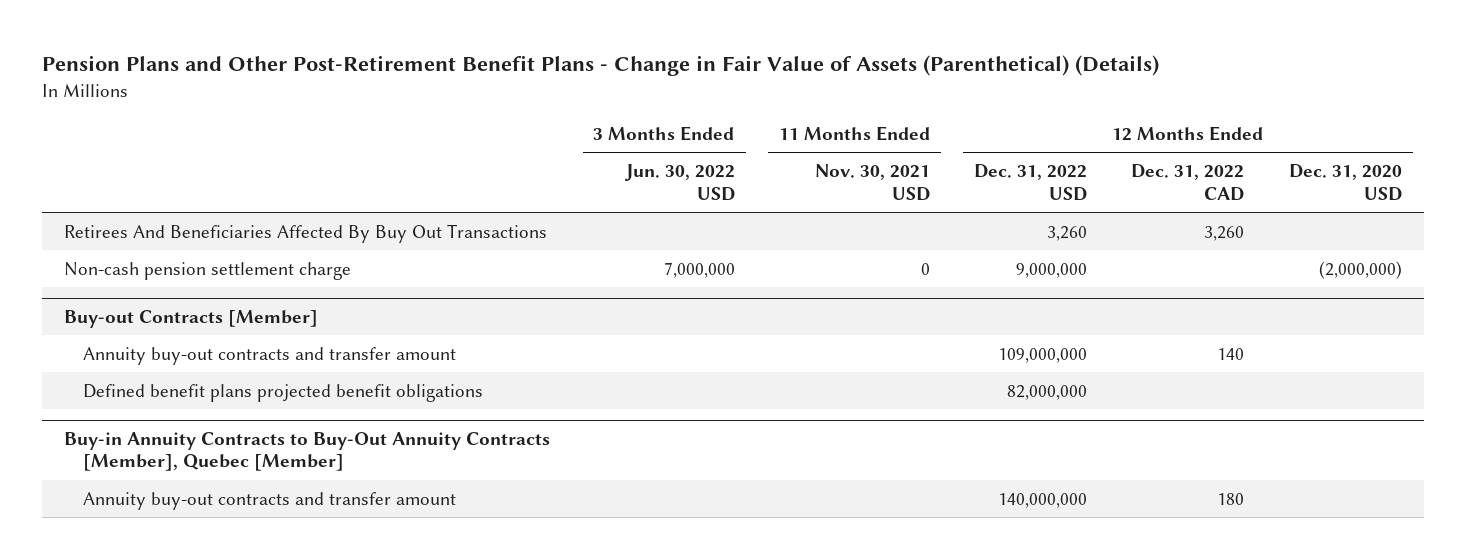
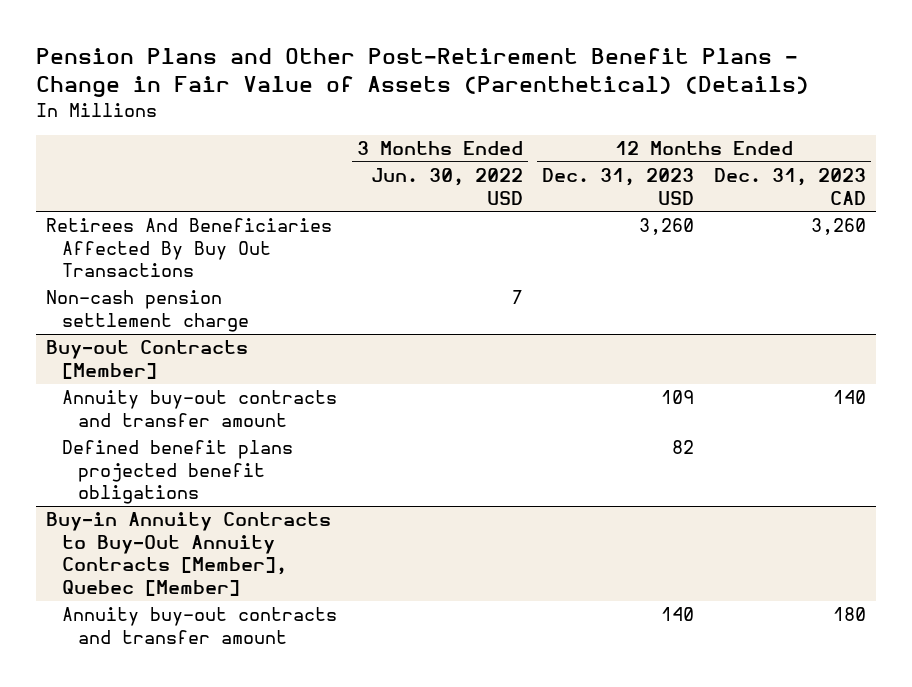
- | 3 Months Ended Jun. 30, 2022 USD | 11 Months Ended Nov. 30, 2021 USD | 12 Months Ended Dec. 31, 2022 USD | 12 Months Ended Dec. 31, 2022 CAD | 12 Months Ended Dec. 31, 2020 USD
+ | 3 Months Ended Jun. 30, 2022 USD | 12 Months Ended Dec. 31, 2023 USD | 12 Months Ended Dec. 31, 2023 CAD
- Non-cash pension settlement charge | 7,000,000 | 0 | 9,000,000 | | (2,000,000)
+ Non-cash pension settlement charge | 7 | |

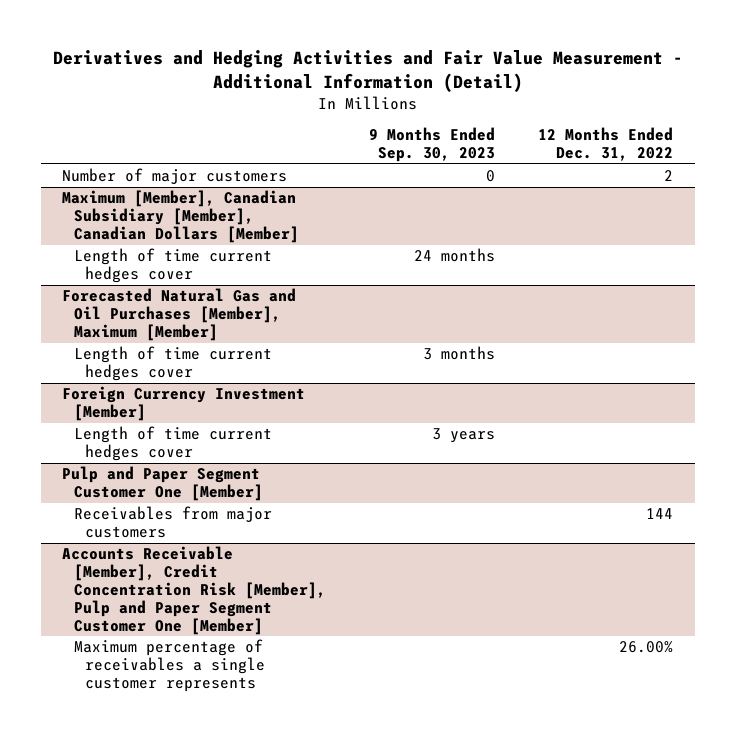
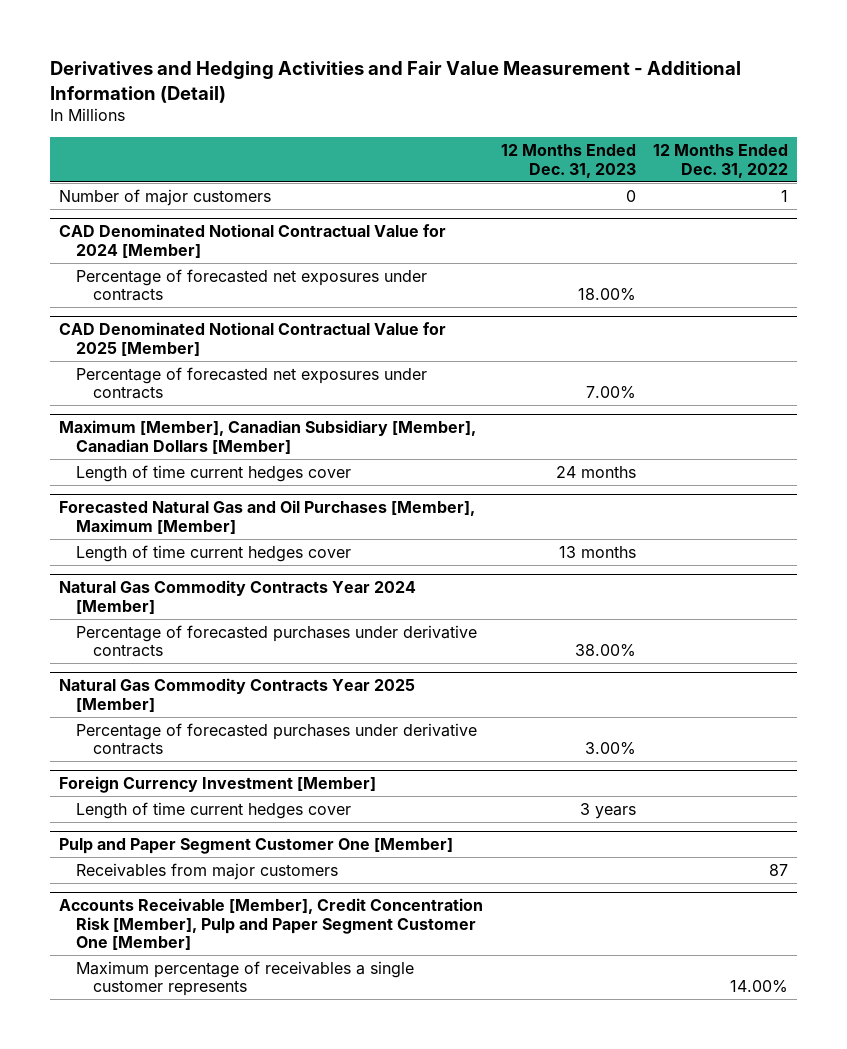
- | 9 Months Ended Sep. 30, 2023 | 12 Months Ended Dec. 31, 2022
+ | 12 Months Ended Dec. 31, 2023 | 12 Months Ended Dec. 31, 2022
- Number of major customers | 0 | 2
+ Number of major customers | 0 | 1
+ CAD Denominated Notional Contractual Value for 2024 [Member]
+ Percentage of forecasted net exposures under contracts | 18.00% |
+ CAD Denominated Notional Contractual Value for 2025 [Member]
+ Percentage of forecasted net exposures under contracts | 7.00% |
+ Natural Gas Commodity Contracts Year 2024 [Member]
+ Percentage of forecasted purchases under derivative contracts | 38.00% |
+ Natural Gas Commodity Contracts Year 2025 [Member]
+ Percentage of forecasted purchases under derivative contracts | 3.00% |
@ Pulp and Paper Segment Customer One [Member]
- Receivables from major customers | | 144
+ Receivables from major customers | | 87
@ Accounts Receivable [Member], Credit Concentration Risk [Member], Pulp and Paper Segment Customer One [Member]
- Maximum percentage of receivables a single customer represents | | 26.00%
+ Maximum percentage of receivables a single customer represents | | 14.00%

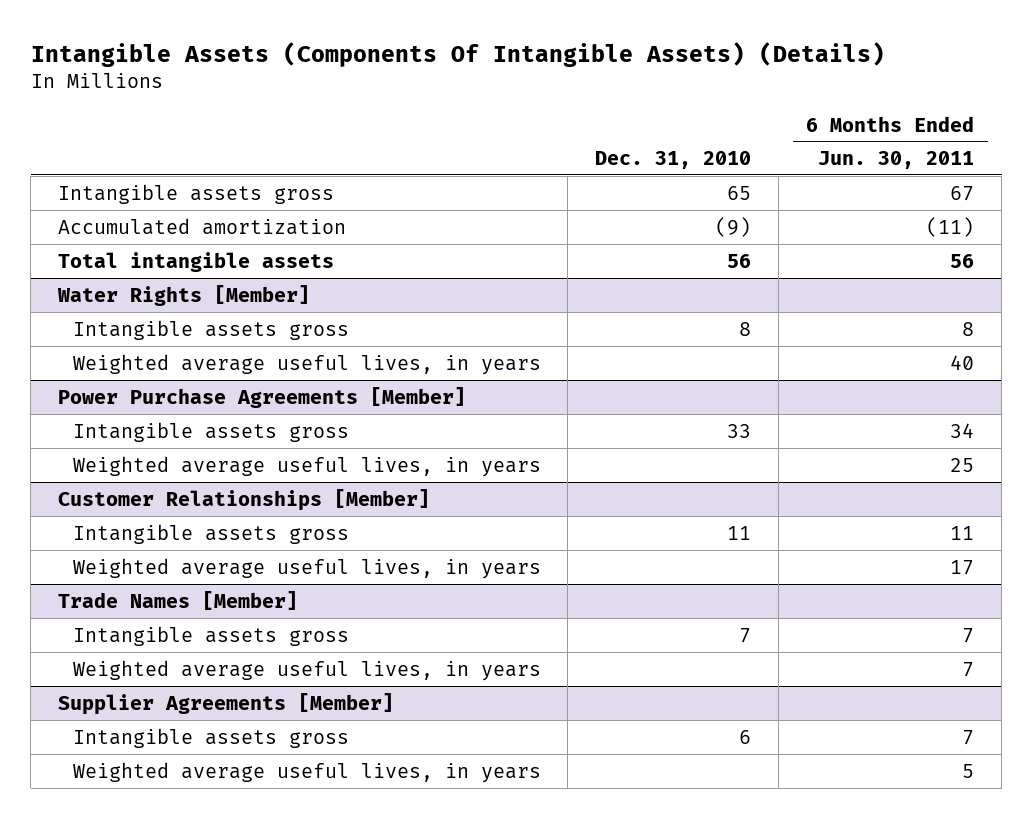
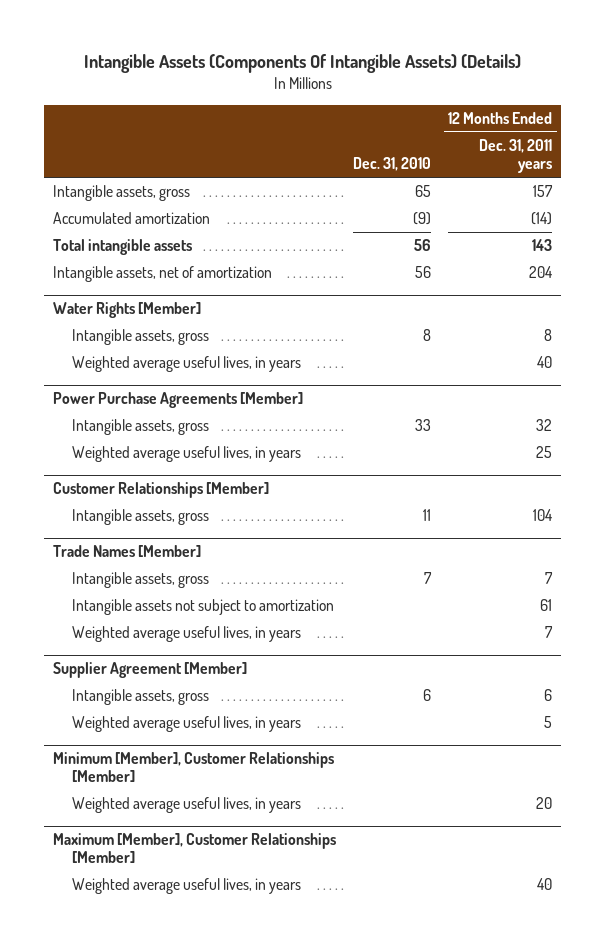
- | Dec. 31, 2010 | 6 Months Ended Jun. 30, 2011
+ | Dec. 31, 2010 | 12 Months Ended Dec. 31, 2011 years
- Intangible assets gross | 65 | 67
+ Intangible assets, gross | 65 | 157
+ Intangible assets, net of amortization | 56 | 204
@ Water Rights [Member]
- Intangible assets gross | 8 | 8
+ Intangible assets, gross | 8 | 8
@ Power Purchase Agreements [Member]
- Intangible assets gross | 33 | 34
+ Intangible assets, gross | 33 | 32
@ Customer Relationships [Member]
- Intangible assets gross | 11 | 11
- Weighted average useful lives, in years | | 17
+ Intangible assets, gross | 11 | 104
@ Trade Names [Member]
- Intangible assets gross | 7 | 7
+ Intangible assets, gross | 7 | 7
+ Intangible assets not subject to amortization | | 61
- Supplier Agreements [Member]
- Intangible assets gross | 6 | 7
+ Supplier Agreement [Member]
+ Intangible assets, gross | 6 | 6
+ Minimum [Member], Customer Relationships [Member]
+ Weighted average useful lives, in years | | 20
+ Maximum [Member], Customer Relationships [Member]
+ Weighted average useful lives, in years | | 40

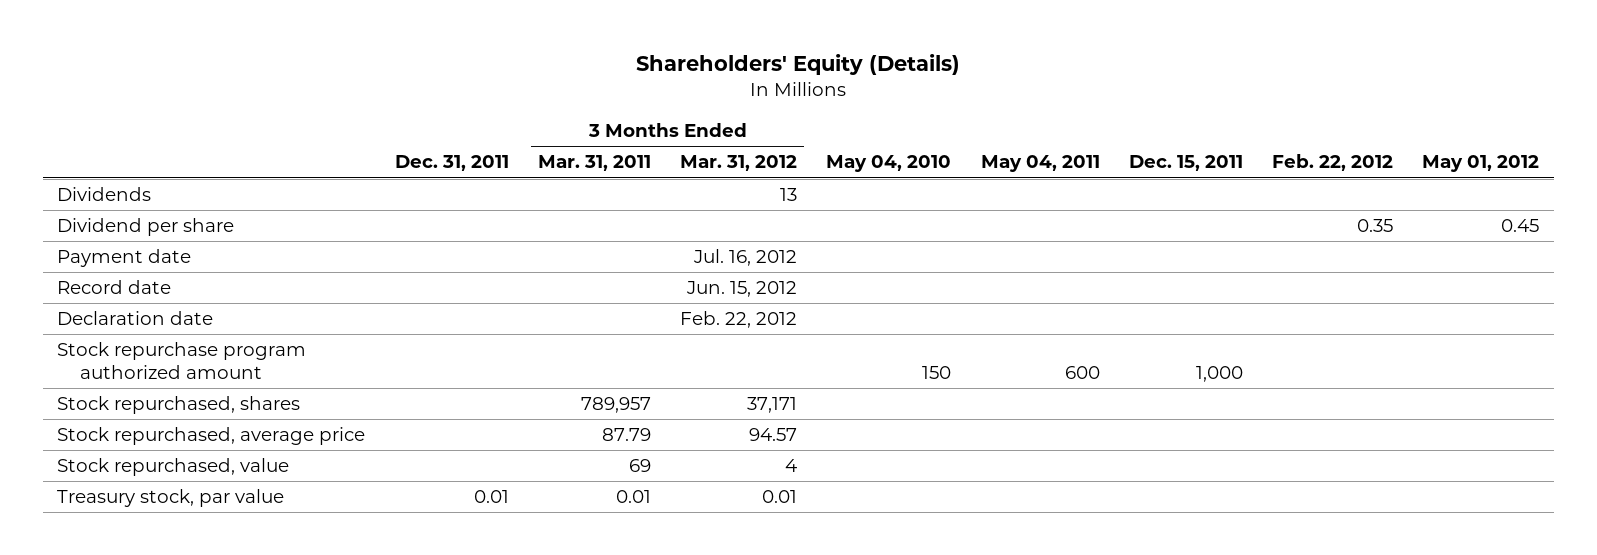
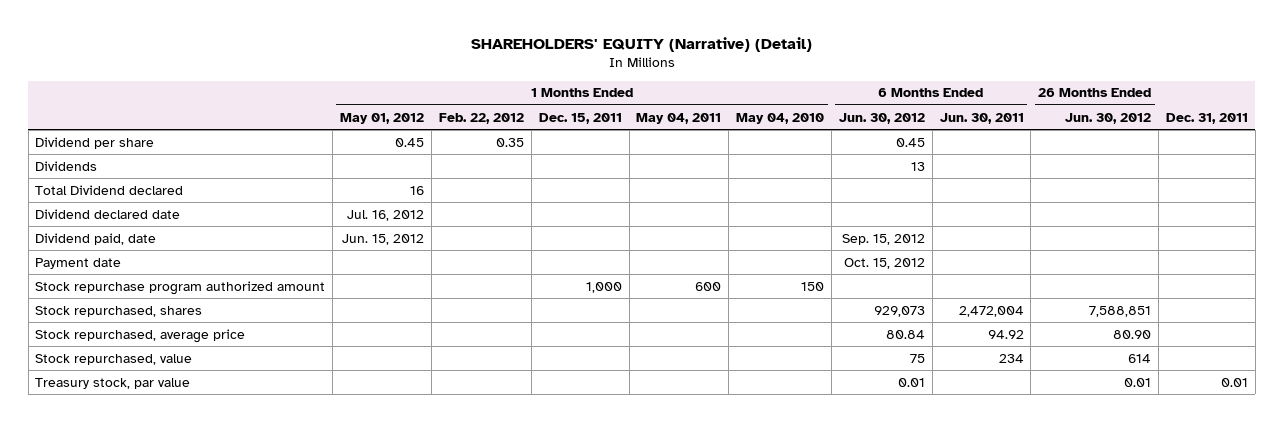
- Shareholders' Equity (Details)
+ SHAREHOLDERS' EQUITY (Narrative) (Detail)
- | Dec. 31, 2011 | 3 Months Ended Mar. 31, 2011 | 3 Months Ended Mar. 31, 2012 | May 04, 2010 | May 04, 2011 | Dec. 15, 2011 | Feb. 22, 2012 | May 01, 2012
+ | 1 Months Ended May 01, 2012 | 1 Months Ended Feb. 22, 2012 | 1 Months Ended Dec. 15, 2011 | 1 Months Ended May 04, 2011 | 1 Months Ended May 04, 2010 | 6 Months Ended Jun. 30, 2012 | 6 Months Ended Jun. 30, 2011 | 26 Months Ended Jun. 30, 2012 | Dec. 31, 2011
moved down: Dividends | | | | | | 13 | | |
+ Total Dividend declared | 16 | | | | | | | |
+ Dividend declared date | Jul. 16, 2012 | | | | | | | |
+ Dividend paid, date | Jun. 15, 2012 | | | | | Sep. 15, 2012 | | |
- Record date | | | Jun. 15, 2012 | | | | |
- Declaration date | | | Feb. 22, 2012 | | | | |

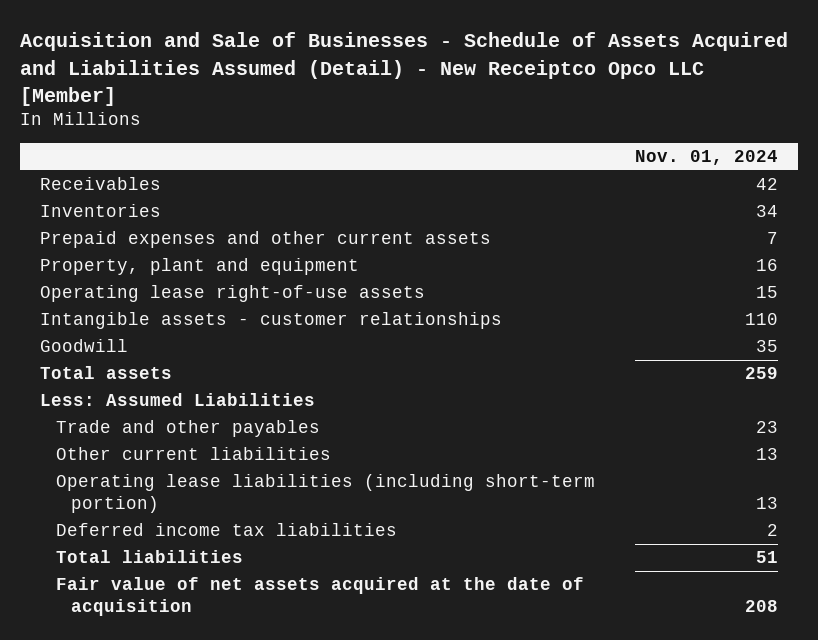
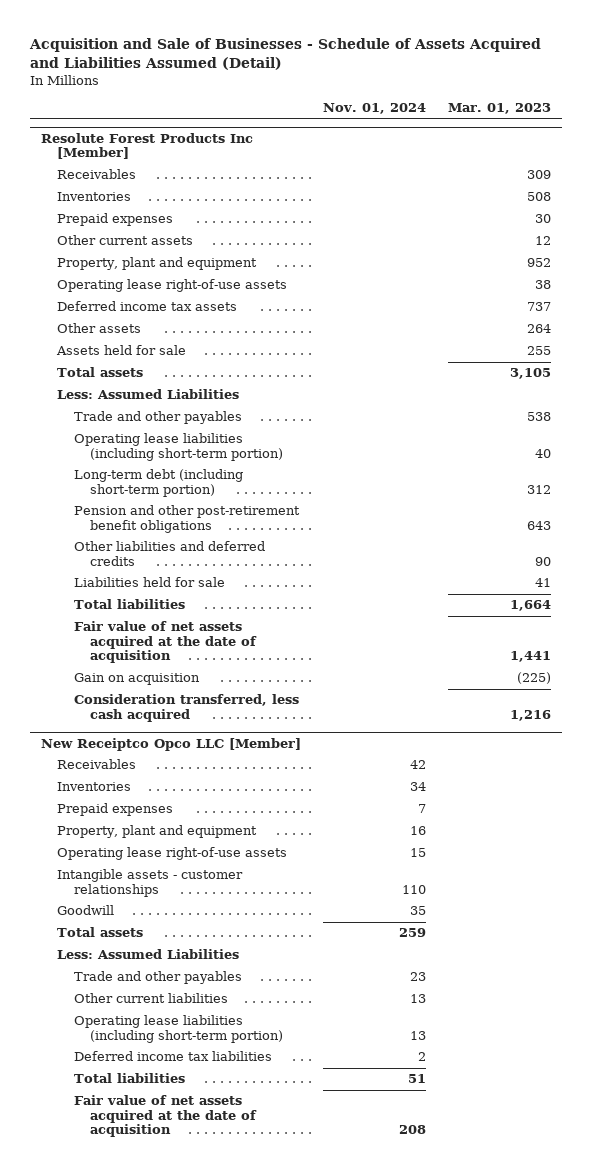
- Acquisition and Sale of Businesses - Schedule of Assets Acquired and Liabilities Assumed (Detail) - New Receiptco Opco LLC [Member]
+ Acquisition and Sale of Businesses - Schedule of Assets Acquired and Liabilities Assumed (Detail)
- | Nov. 01, 2024
+ | Nov. 01, 2024 | Mar. 01, 2023
+ Resolute Forest Products Inc [Member]
+ Receivables | | 309
+ Inventories | | 508
+ Prepaid expenses | | 30
+ Other current assets | | 12
+ Property, plant and equipment | | 952
+ Operating lease right-of-use assets | | 38
+ Deferred income tax assets | | 737
+ Other assets | | 264
+ Assets held for sale | | 255
+ Total assets | | 3,105
+ Less: Assumed Liabilities
+ Trade and other payables | | 538
+ Operating lease liabilities (including short-term portion) | | 40
+ Long-term debt (including short-term portion) | | 312
+ Pension and other post-retirement benefit obligations | | 643
+ Other liabilities and deferred credits | | 90
+ Liabilities held for sale | | 41
+ Total liabilities | | 1,664
+ Fair value of net assets acquired at the date of acquisition | | 1,441
+ Gain on acquisition | | (225)
+ Consideration transferred, less cash acquired | | 1,216
+ New Receiptco Opco LLC [Member]
- Prepaid expenses and other current assets | 7
+ Prepaid expenses | 7 |

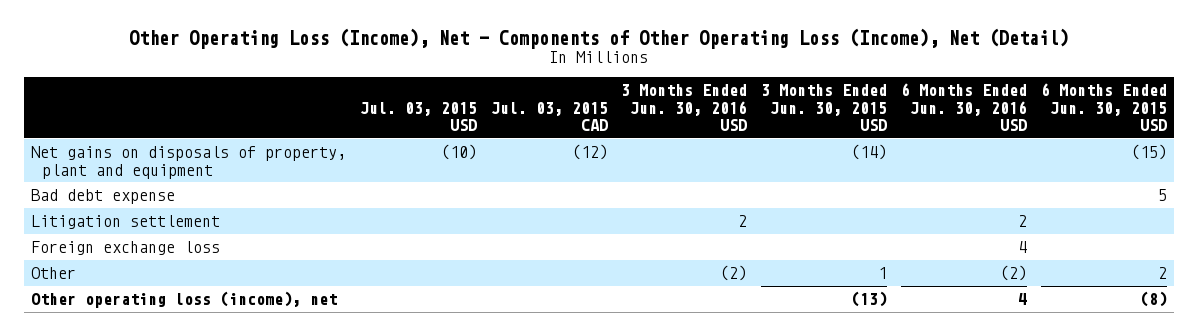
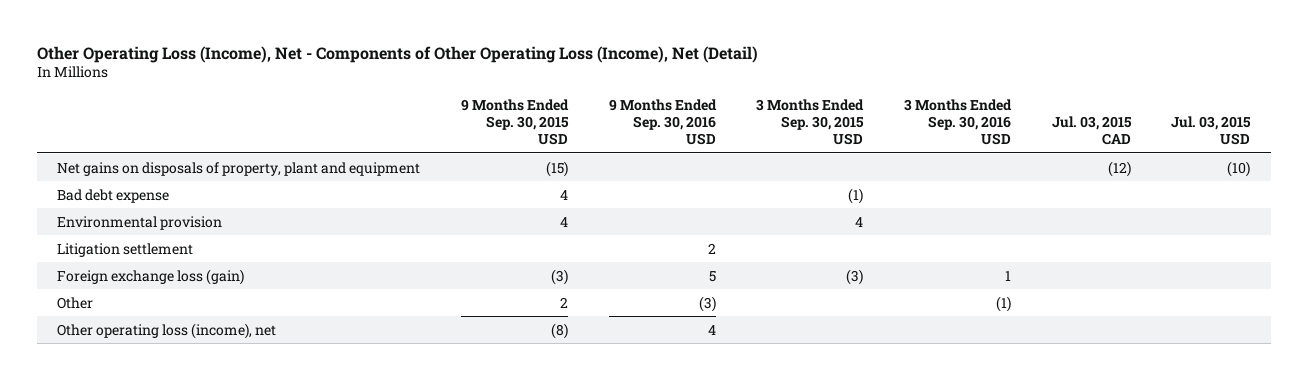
- | Jul. 03, 2015 USD | Jul. 03, 2015 CAD | 3 Months Ended Jun. 30, 2016 USD | 3 Months Ended Jun. 30, 2015 USD | 6 Months Ended Jun. 30, 2016 USD | 6 Months Ended Jun. 30, 2015 USD
+ | 9 Months Ended Sep. 30, 2015 USD | 9 Months Ended Sep. 30, 2016 USD | 3 Months Ended Sep. 30, 2015 USD | 3 Months Ended Sep. 30, 2016 USD | Jul. 03, 2015 CAD | Jul. 03, 2015 USD
+ Environmental provision | 4 | | 4 | | |
- Foreign exchange loss | | | | | 4 |
+ Foreign exchange loss (gain) | (3) | 5 | (3) | 1 | |

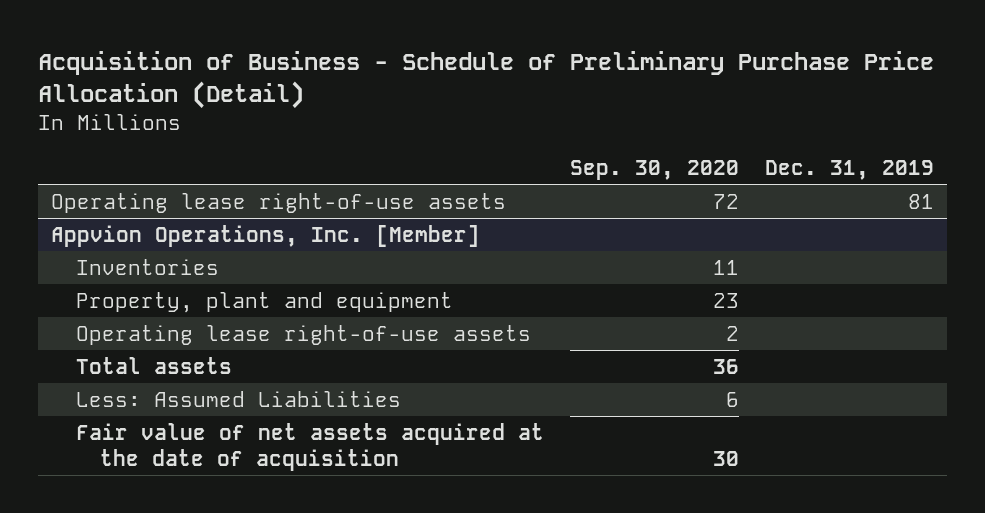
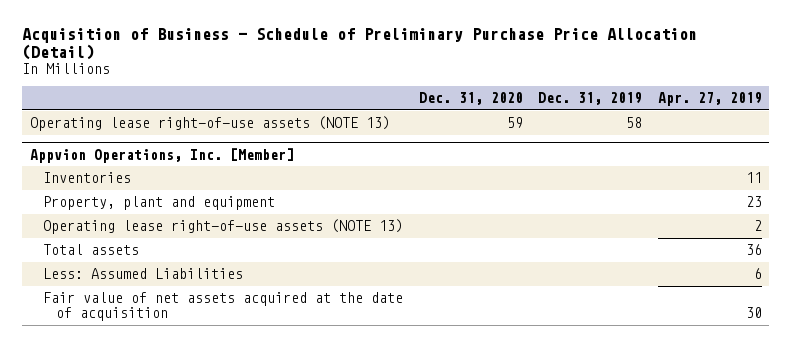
- | Sep. 30, 2020 | Dec. 31, 2019
+ | Dec. 31, 2020 | Dec. 31, 2019 | Apr. 27, 2019
- Operating lease right-of-use assets | 72 | 81
+ Operating lease right-of-use assets (NOTE 13) | 59 | 58 |
@ Appvion Operations, Inc. [Member]
- Operating lease right-of-use assets | 2 |
+ Operating lease right-of-use assets (NOTE 13) | | | 2

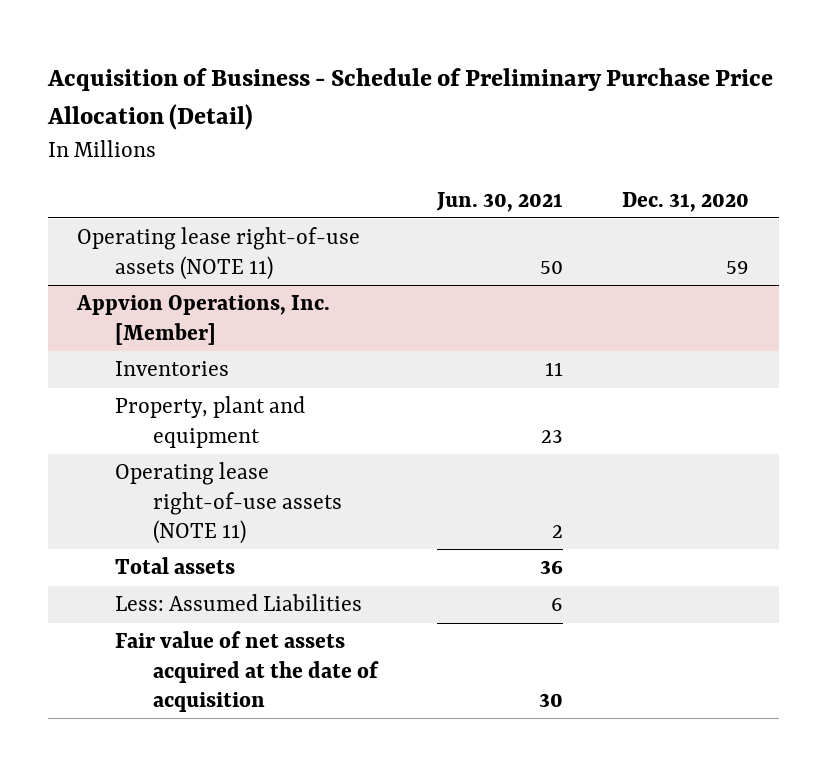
- | Dec. 31, 2020 | Dec. 31, 2019 | Apr. 27, 2019
+ | Jun. 30, 2021 | Dec. 31, 2020
- Operating lease right-of-use assets (NOTE 13) | 59 | 58 |
+ Operating lease right-of-use assets (NOTE 11) | 50 | 59
@ Appvion Operations, Inc. [Member]
- Operating lease right-of-use assets (NOTE 13) | | | 2
+ Operating lease right-of-use assets (NOTE 11) | 2 |

